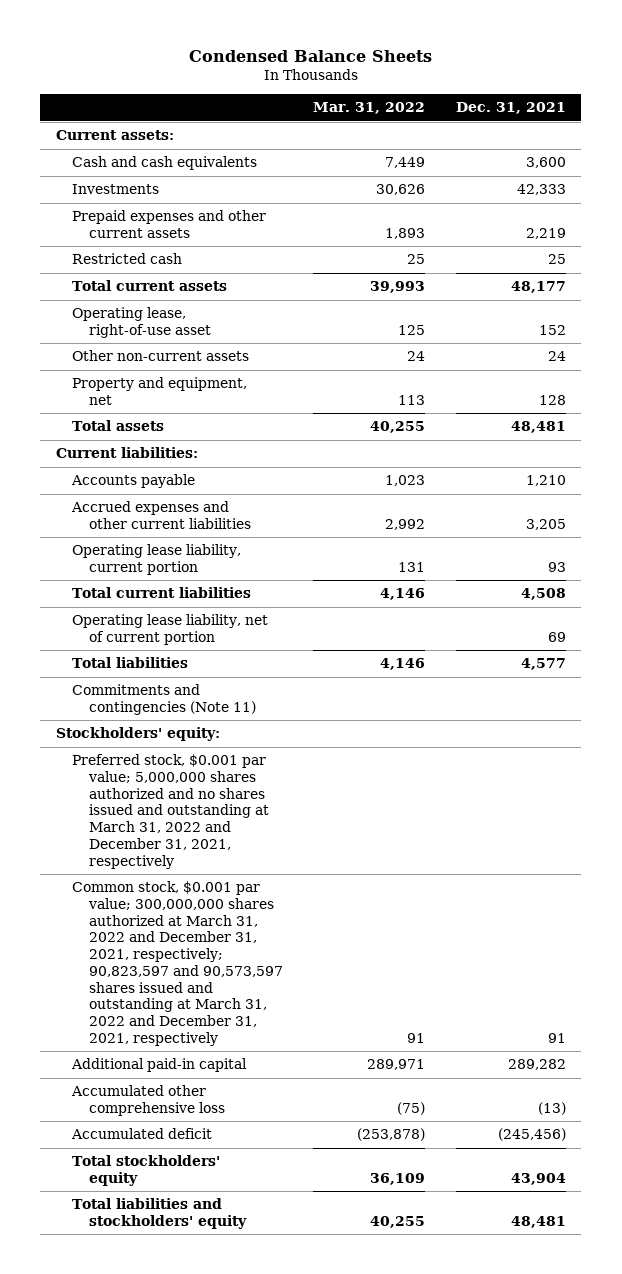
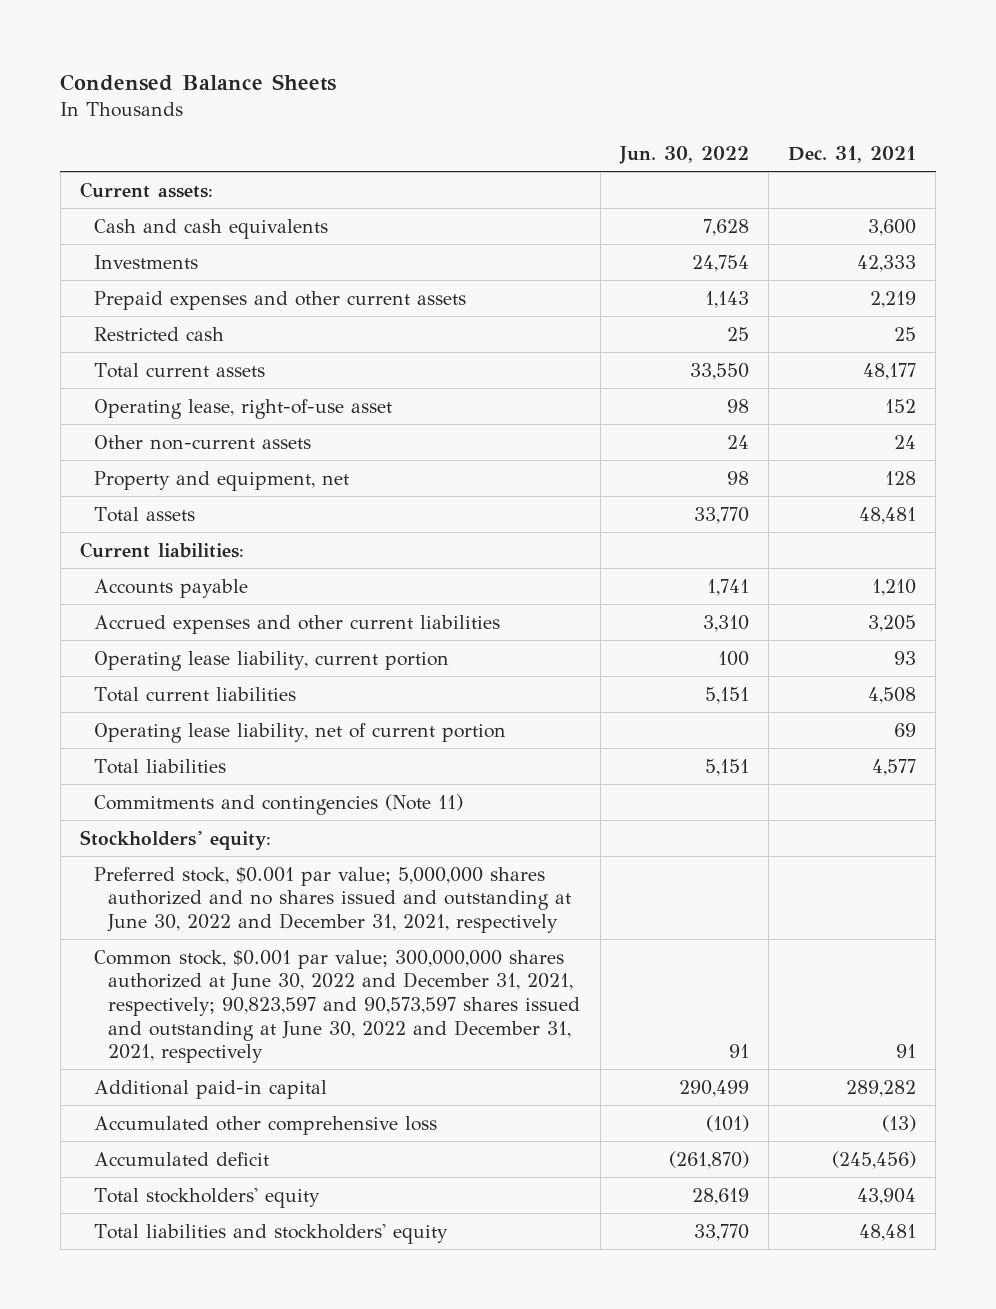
- | Mar. 31, 2022 | Dec. 31, 2021
+ | Jun. 30, 2022 | Dec. 31, 2021
- Preferred stock, $0.001 par value; 5,000,000 shares authorized and no shares issued and outstanding at March 31, 2022 and December 31, 2021, respectively
- Common stock, $0.001 par value; 300,000,000 shares authorized at March 31, 2022 and December 31, 2021, respectively; 90,823,597 and 90,573,597 shares issued and outstanding at March 31, 2022 and December 31, 2021, respectively | 91 | 91
+ Preferred stock, $0.001 par value; 5,000,000 shares authorized and no shares issued and outstanding at June 30, 2022 and December 31, 2021, respectively
+ Common stock, $0.001 par value; 300,000,000 shares authorized at June 30, 2022 and December 31, 2021, respectively; 90,823,597 and 90,573,597 shares issued and outstanding at June 30, 2022 and December 31, 2021, respectively | 91 | 91

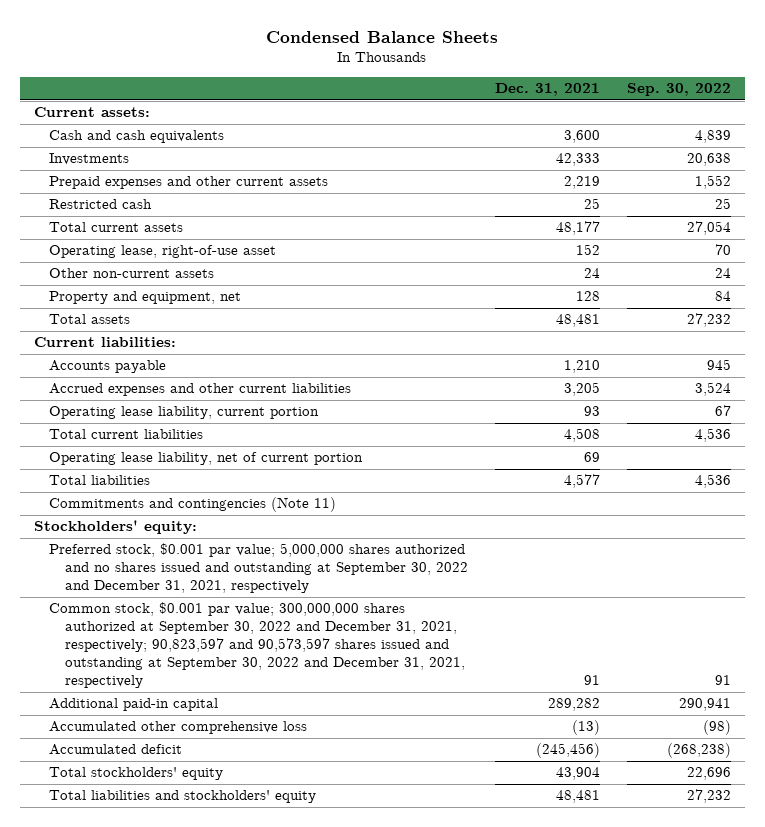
- | Jun. 30, 2022 | Dec. 31, 2021
+ | Dec. 31, 2021 | Sep. 30, 2022
- Preferred stock, $0.001 par value; 5,000,000 shares authorized and no shares issued and outstanding at June 30, 2022 and December 31, 2021, respectively
- Common stock, $0.001 par value; 300,000,000 shares authorized at June 30, 2022 and December 31, 2021, respectively; 90,823,597 and 90,573,597 shares issued and outstanding at June 30, 2022 and December 31, 2021, respectively | 91 | 91
+ Preferred stock, $0.001 par value; 5,000,000 shares authorized and no shares issued and outstanding at September 30, 2022 and December 31, 2021, respectively
+ Common stock, $0.001 par value; 300,000,000 shares authorized at September 30, 2022 and December 31, 2021, respectively; 90,823,597 and 90,573,597 shares issued and outstanding at September 30, 2022 and December 31, 2021, respectively | 91 | 91

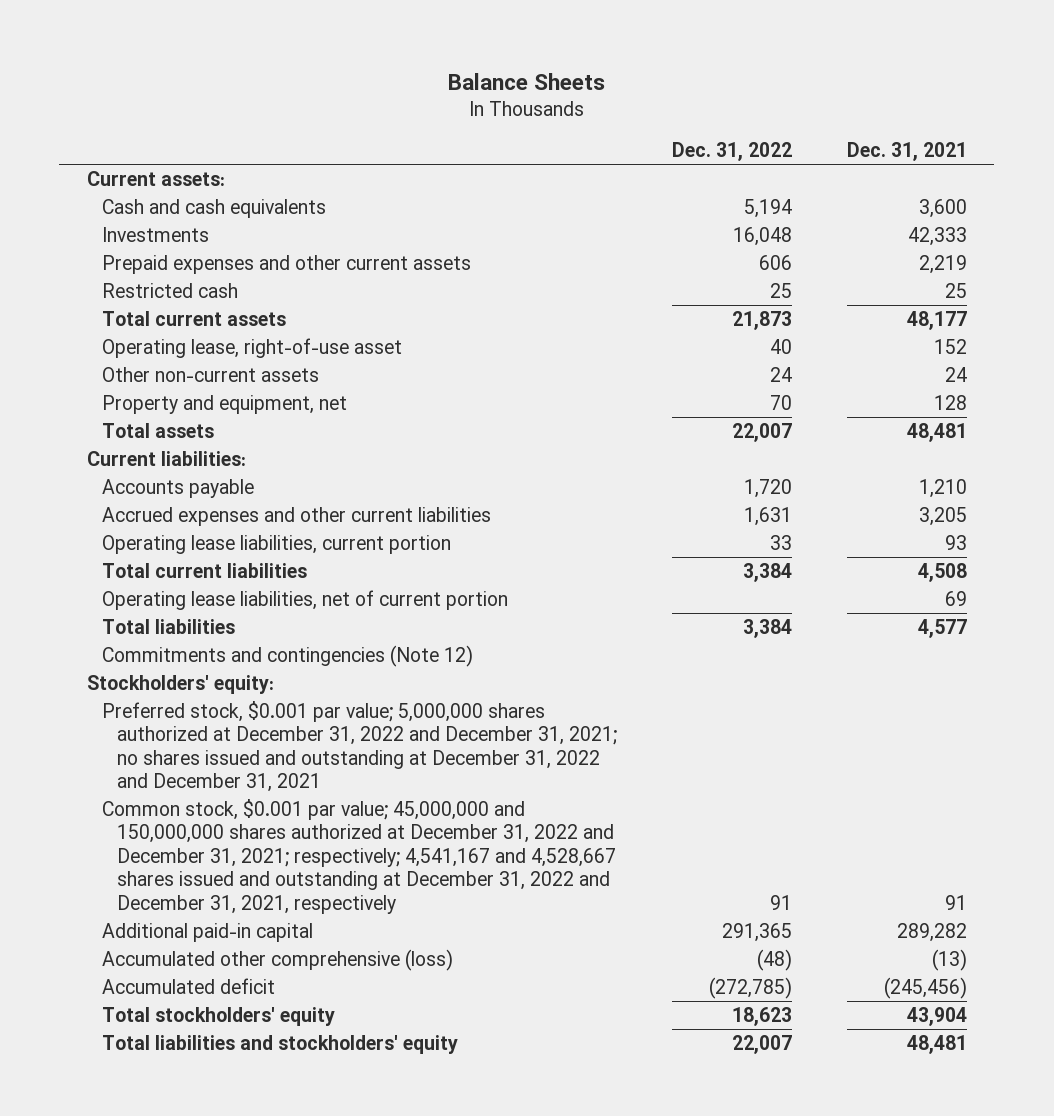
- Condensed Balance Sheets
+ Balance Sheets
- | Dec. 31, 2021 | Sep. 30, 2022
+ | Dec. 31, 2022 | Dec. 31, 2021
- Operating lease liability, current portion | 93 | 67
+ Operating lease liabilities, current portion | 33 | 93
- Operating lease liability, net of current portion | 69 |
+ Operating lease liabilities, net of current portion | | 69
- Commitments and contingencies (Note 11)
+ Commitments and contingencies (Note 12)
- Preferred stock, $0.001 par value; 5,000,000 shares authorized and no shares issued and outstanding at September 30, 2022 and December 31, 2021, respectively
- Common stock, $0.001 par value; 300,000,000 shares authorized at September 30, 2022 and December 31, 2021, respectively; 90,823,597 and 90,573,597 shares issued and outstanding at September 30, 2022 and December 31, 2021, respectively | 91 | 91
+ Preferred stock, $0.001 par value; 5,000,000 shares authorized at December 31, 2022 and December 31, 2021; no shares issued and outstanding at December 31, 2022 and December 31, 2021
+ Common stock, $0.001 par value; 45,000,000 and 150,000,000 shares authorized at December 31, 2022 and December 31, 2021; respectively; 4,541,167 and 4,528,667 shares issued and outstanding at December 31, 2022 and December 31, 2021, respectively | 91 | 91
- Accumulated other comprehensive loss | (13) | (98)
+ Accumulated other comprehensive (loss) | (48) | (13)

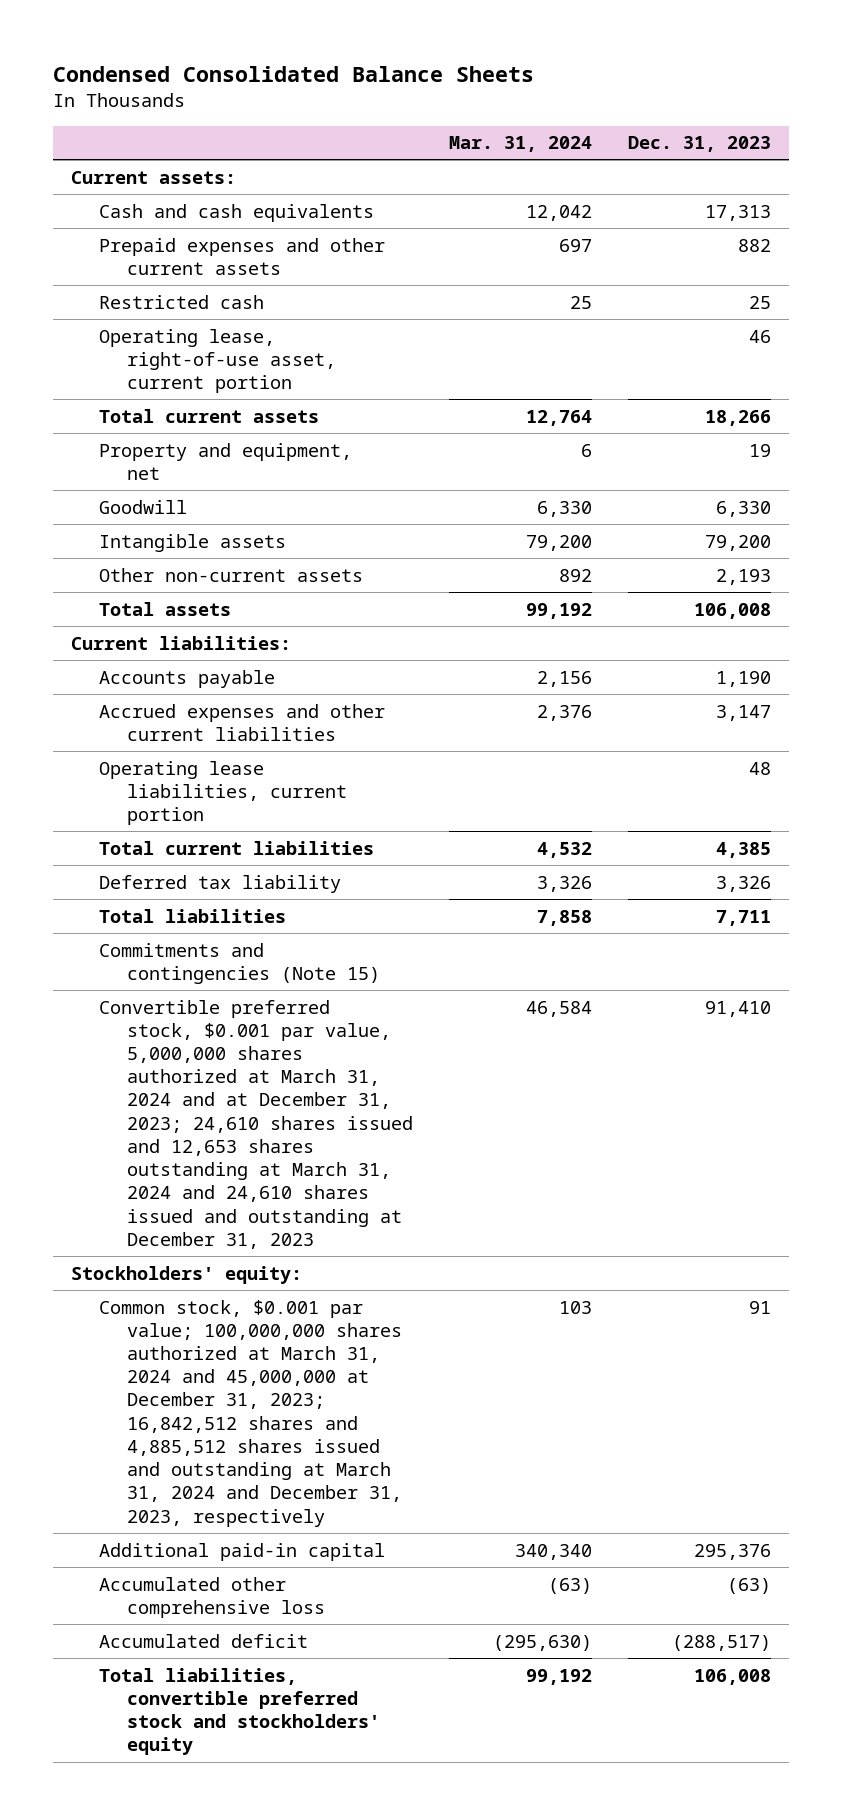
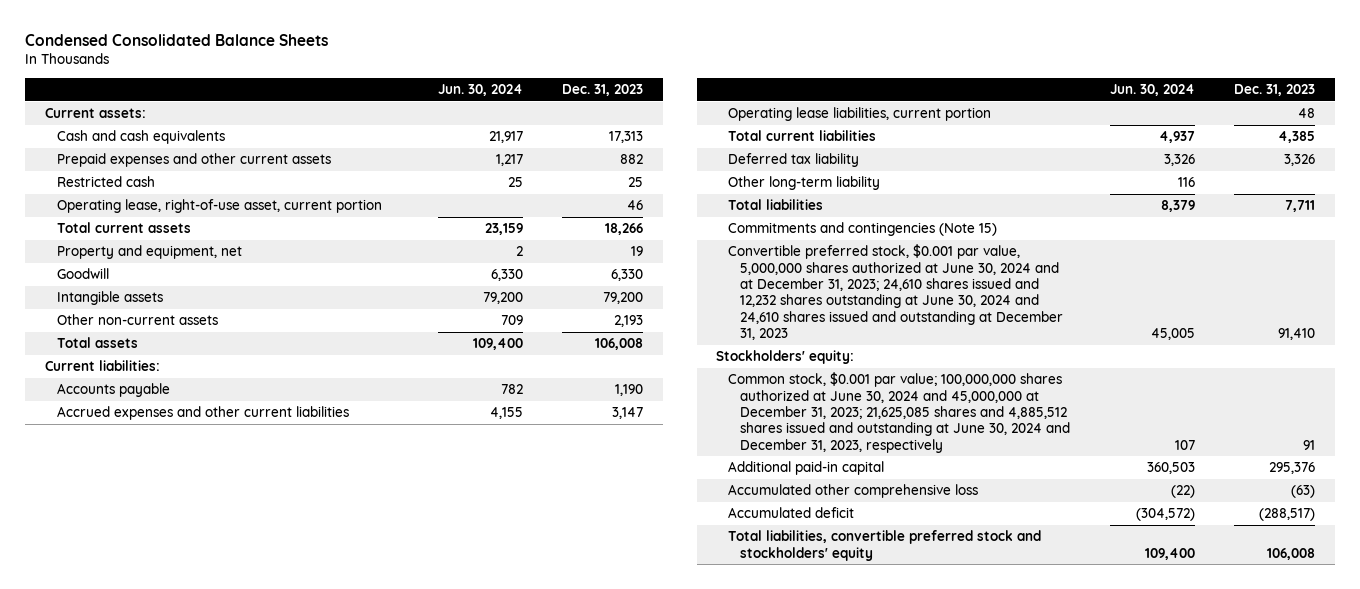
- | Mar. 31, 2024 | Dec. 31, 2023
+ | Jun. 30, 2024 | Dec. 31, 2023
+ Other long-term liability | 116 |
- Convertible preferred stock, $0.001 par value, 5,000,000 shares authorized at March 31, 2024 and at December 31, 2023; 24,610 shares issued and 12,653 shares outstanding at March 31, 2024 and 24,610 shares issued and outstanding at December 31, 2023 | 46,584 | 91,410
+ Convertible preferred stock, $0.001 par value, 5,000,000 shares authorized at June 30, 2024 and at December 31, 2023; 24,610 shares issued and 12,232 shares outstanding at June 30, 2024 and 24,610 shares issued and outstanding at December 31, 2023 | 45,005 | 91,410
- Common stock, $0.001 par value; 100,000,000 shares authorized at March 31, 2024 and 45,000,000 at December 31, 2023; 16,842,512 shares and 4,885,512 shares issued and outstanding at March 31, 2024 and December 31, 2023, respectively | 103 | 91
+ Common stock, $0.001 par value; 100,000,000 shares authorized at June 30, 2024 and 45,000,000 at December 31, 2023; 21,625,085 shares and 4,885,512 shares issued and outstanding at June 30, 2024 and December 31, 2023, respectively | 107 | 91

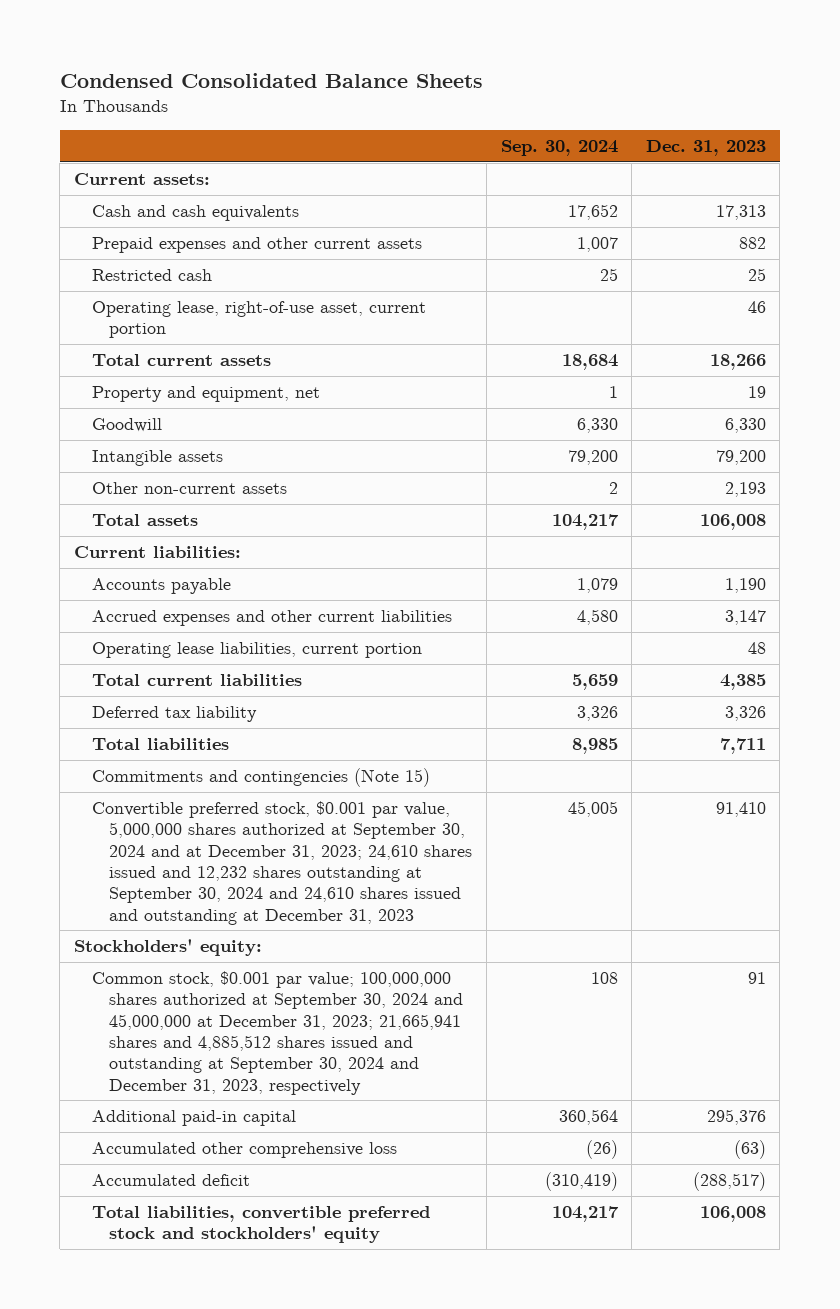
- | Jun. 30, 2024 | Dec. 31, 2023
+ | Sep. 30, 2024 | Dec. 31, 2023
- Other long-term liability | 116 |
- Convertible preferred stock, $0.001 par value, 5,000,000 shares authorized at June 30, 2024 and at December 31, 2023; 24,610 shares issued and 12,232 shares outstanding at June 30, 2024 and 24,610 shares issued and outstanding at December 31, 2023 | 45,005 | 91,410
+ Convertible preferred stock, $0.001 par value, 5,000,000 shares authorized at September 30, 2024 and at December 31, 2023; 24,610 shares issued and 12,232 shares outstanding at September 30, 2024 and 24,610 shares issued and outstanding at December 31, 2023 | 45,005 | 91,410
- Common stock, $0.001 par value; 100,000,000 shares authorized at June 30, 2024 and 45,000,000 at December 31, 2023; 21,625,085 shares and 4,885,512 shares issued and outstanding at June 30, 2024 and December 31, 2023, respectively | 107 | 91
+ Common stock, $0.001 par value; 100,000,000 shares authorized at September 30, 2024 and 45,000,000 at December 31, 2023; 21,665,941 shares and 4,885,512 shares issued and outstanding at September 30, 2024 and December 31, 2023, respectively | 108 | 91

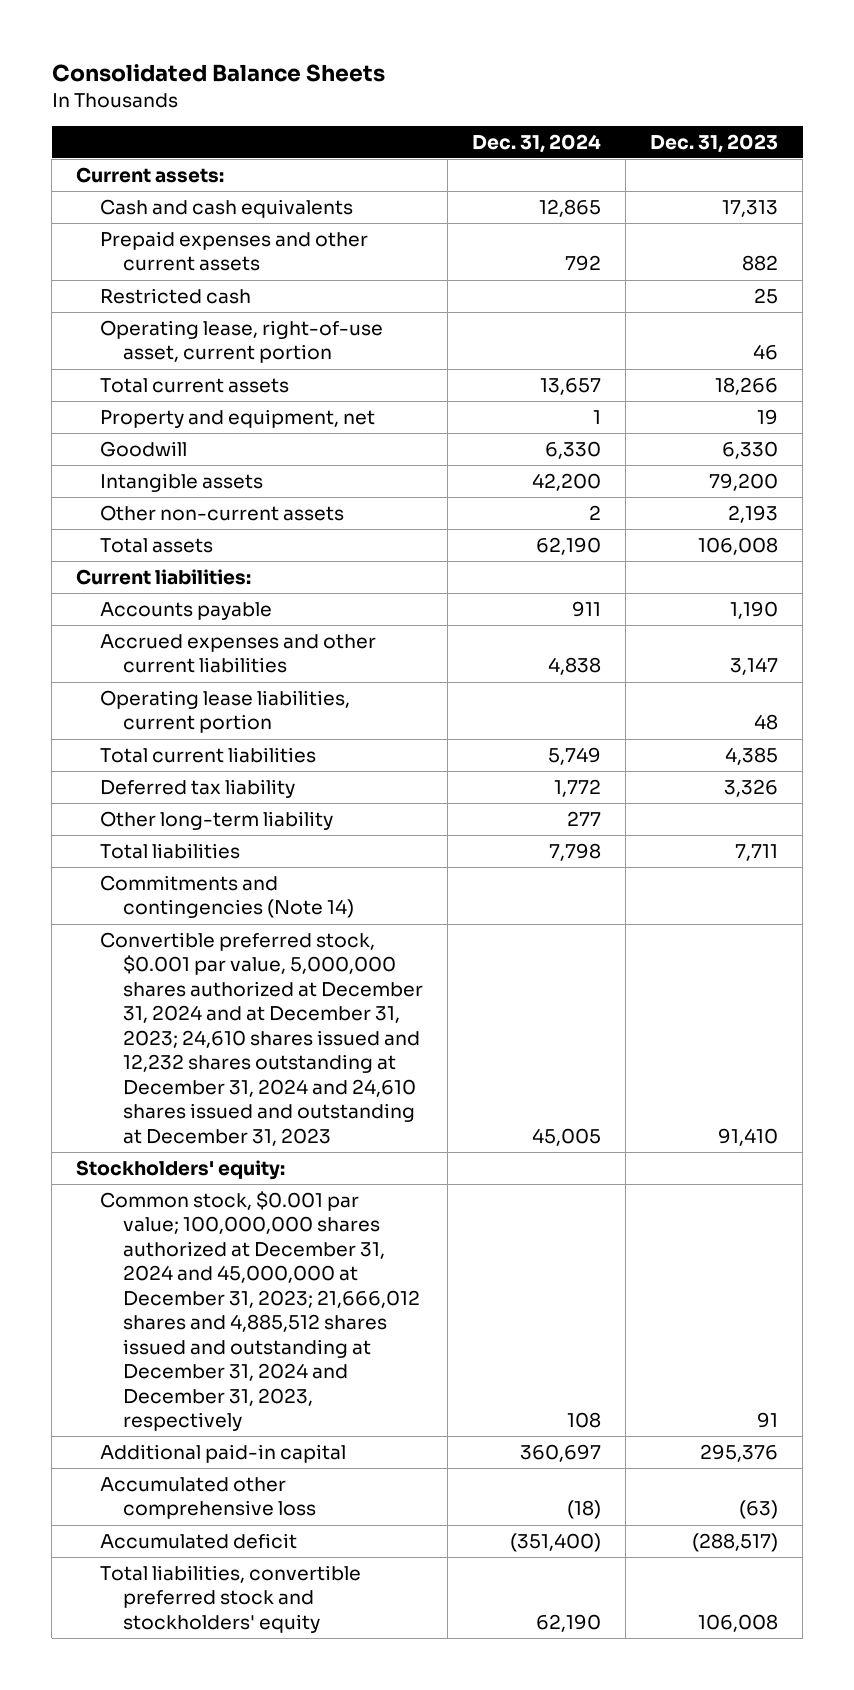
- Condensed Consolidated Balance Sheets
+ Consolidated Balance Sheets
- | Sep. 30, 2024 | Dec. 31, 2023
+ | Dec. 31, 2024 | Dec. 31, 2023
+ Other long-term liability | 277 |
- Commitments and contingencies (Note 15)
- Convertible preferred stock, $0.001 par value, 5,000,000 shares authorized at September 30, 2024 and at December 31, 2023; 24,610 shares issued and 12,232 shares outstanding at September 30, 2024 and 24,610 shares issued and outstanding at December 31, 2023 | 45,005 | 91,410
+ Commitments and contingencies (Note 14)
+ Convertible preferred stock, $0.001 par value, 5,000,000 shares authorized at December 31, 2024 and at December 31, 2023; 24,610 shares issued and 12,232 shares outstanding at December 31, 2024 and 24,610 shares issued and outstanding at December 31, 2023 | 45,005 | 91,410
- Common stock, $0.001 par value; 100,000,000 shares authorized at September 30, 2024 and 45,000,000 at December 31, 2023; 21,665,941 shares and 4,885,512 shares issued and outstanding at September 30, 2024 and December 31, 2023, respectively | 108 | 91
+ Common stock, $0.001 par value; 100,000,000 shares authorized at December 31, 2024 and 45,000,000 at December 31, 2023; 21,666,012 shares and 4,885,512 shares issued and outstanding at December 31, 2024 and December 31, 2023, respectively | 108 | 91

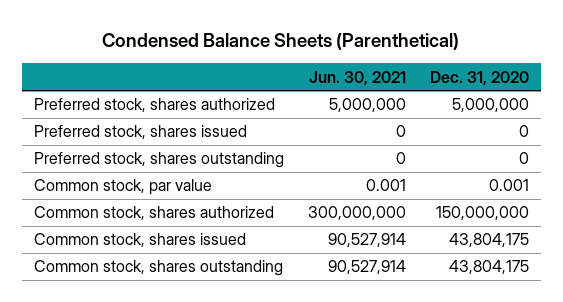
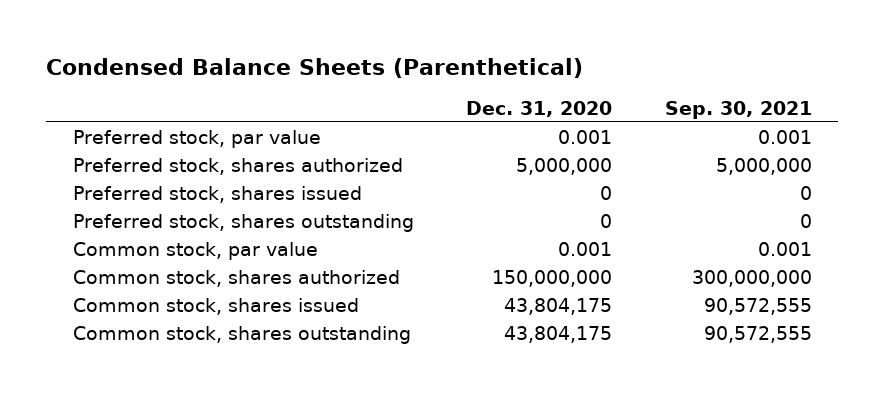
- | Jun. 30, 2021 | Dec. 31, 2020
+ | Dec. 31, 2020 | Sep. 30, 2021
+ Preferred stock, par value | 0.001 | 0.001

